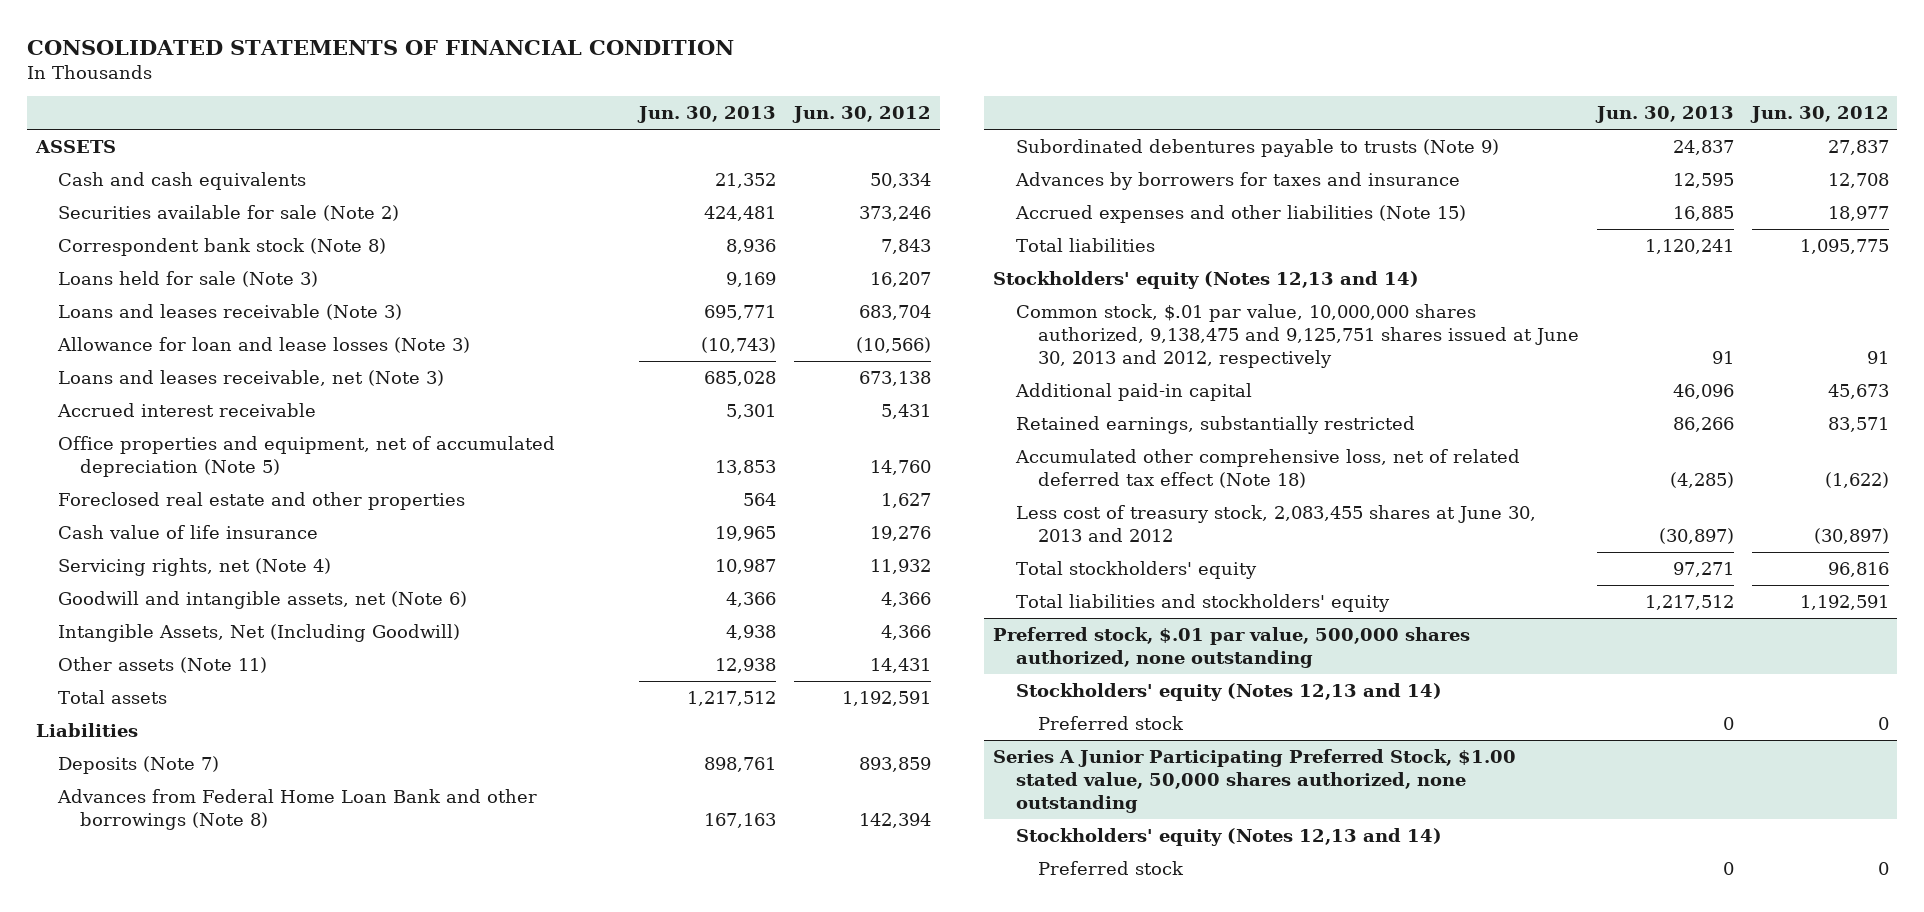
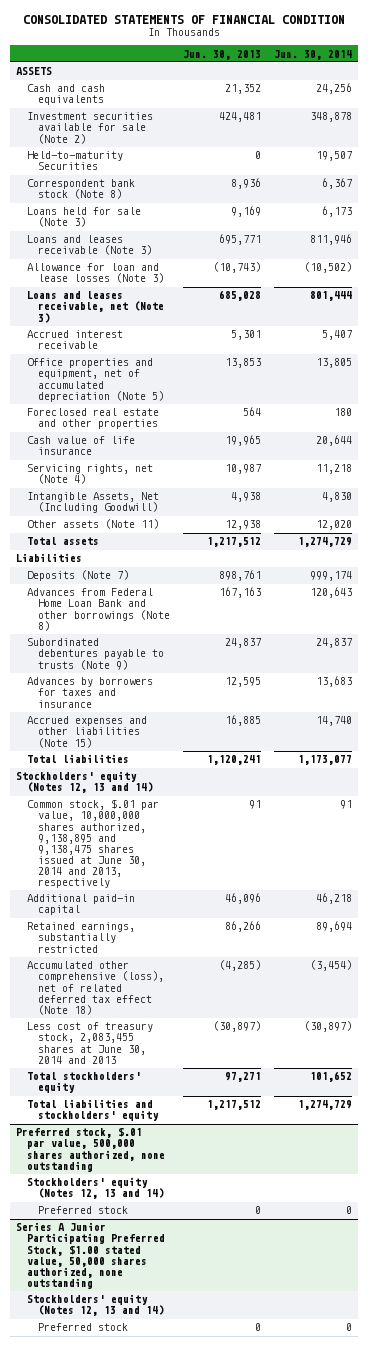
- | Jun. 30, 2013 | Jun. 30, 2012
+ | Jun. 30, 2013 | Jun. 30, 2014
- Securities available for sale (Note 2) | 424,481 | 373,246
+ Investment securities available for sale (Note 2) | 424,481 | 348,878
+ Held-to-maturity Securities | 0 | 19,507
- Goodwill and intangible assets, net (Note 6) | 4,366 | 4,366
- Stockholders' equity (Notes 12,13 and 14)
- Common stock, $.01 par value, 10,000,000 shares authorized, 9,138,475 and 9,125,751 shares issued at June 30, 2013 and 2012, respectively | 91 | 91
+ Stockholders' equity (Notes 12, 13 and 14)
+ Common stock, $.01 par value, 10,000,000 shares authorized, 9,138,895 and 9,138,475 shares issued at June 30, 2014 and 2013, respectively | 91 | 91
- Accumulated other comprehensive loss, net of related deferred tax effect (Note 18) | (4,285) | (1,622)
- Less cost of treasury stock, 2,083,455 shares at June 30, 2013 and 2012 | (30,897) | (30,897)
+ Accumulated other comprehensive (loss), net of related deferred tax effect (Note 18) | (4,285) | (3,454)
+ Less cost of treasury stock, 2,083,455 shares at June 30, 2014 and 2013 | (30,897) | (30,897)
@ Preferred stock, $.01 par value, 500,000 shares authorized, none outstanding
- Stockholders' equity (Notes 12,13 and 14)
+ Stockholders' equity (Notes 12, 13 and 14)
@ Series A Junior Participating Preferred Stock, $1.00 stated value, 50,000 shares authorized, none outstanding
- Stockholders' equity (Notes 12,13 and 14)
+ Stockholders' equity (Notes 12, 13 and 14)

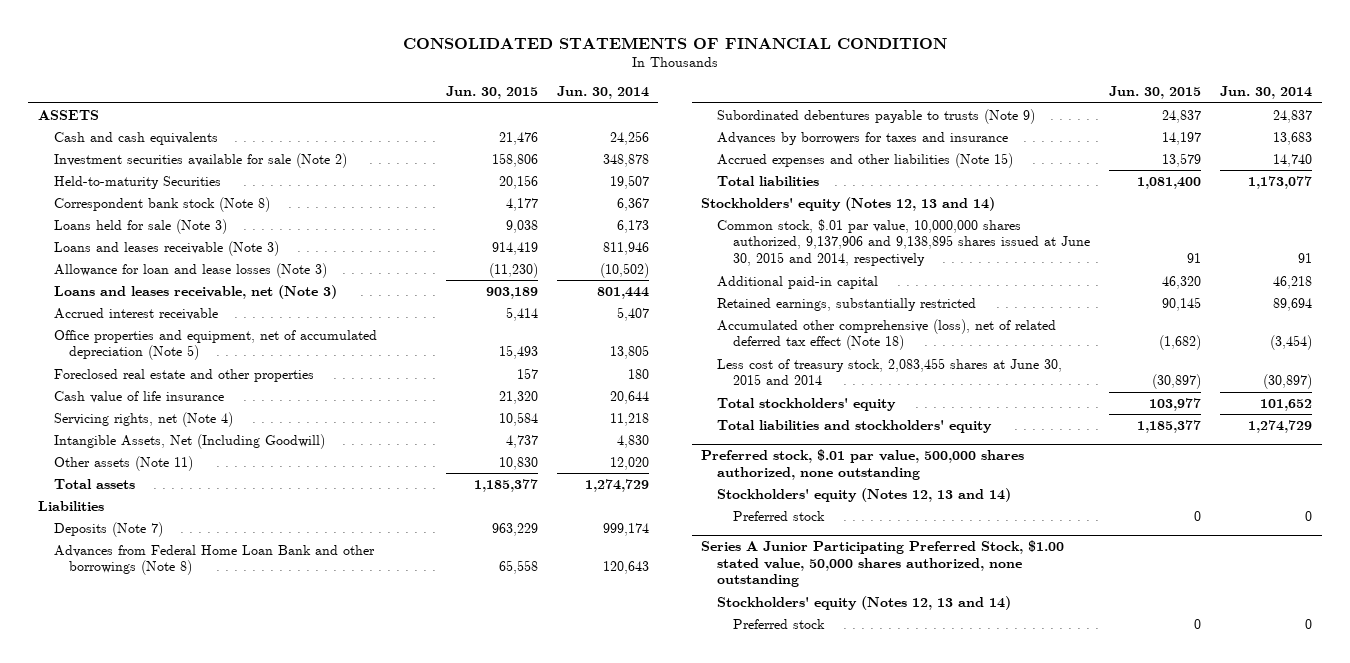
- | Jun. 30, 2013 | Jun. 30, 2014
+ | Jun. 30, 2015 | Jun. 30, 2014
- Common stock, $.01 par value, 10,000,000 shares authorized, 9,138,895 and 9,138,475 shares issued at June 30, 2014 and 2013, respectively | 91 | 91
+ Common stock, $.01 par value, 10,000,000 shares authorized, 9,137,906 and 9,138,895 shares issued at June 30, 2015 and 2014, respectively | 91 | 91
- Less cost of treasury stock, 2,083,455 shares at June 30, 2014 and 2013 | (30,897) | (30,897)
+ Less cost of treasury stock, 2,083,455 shares at June 30, 2015 and 2014 | (30,897) | (30,897)

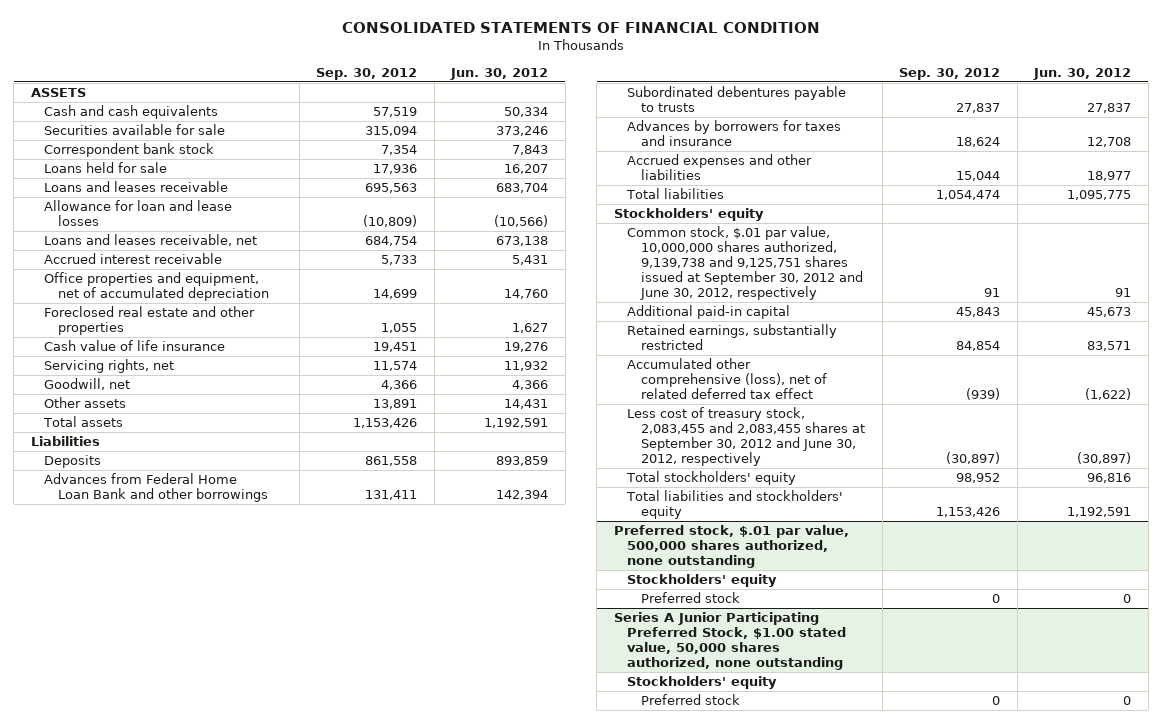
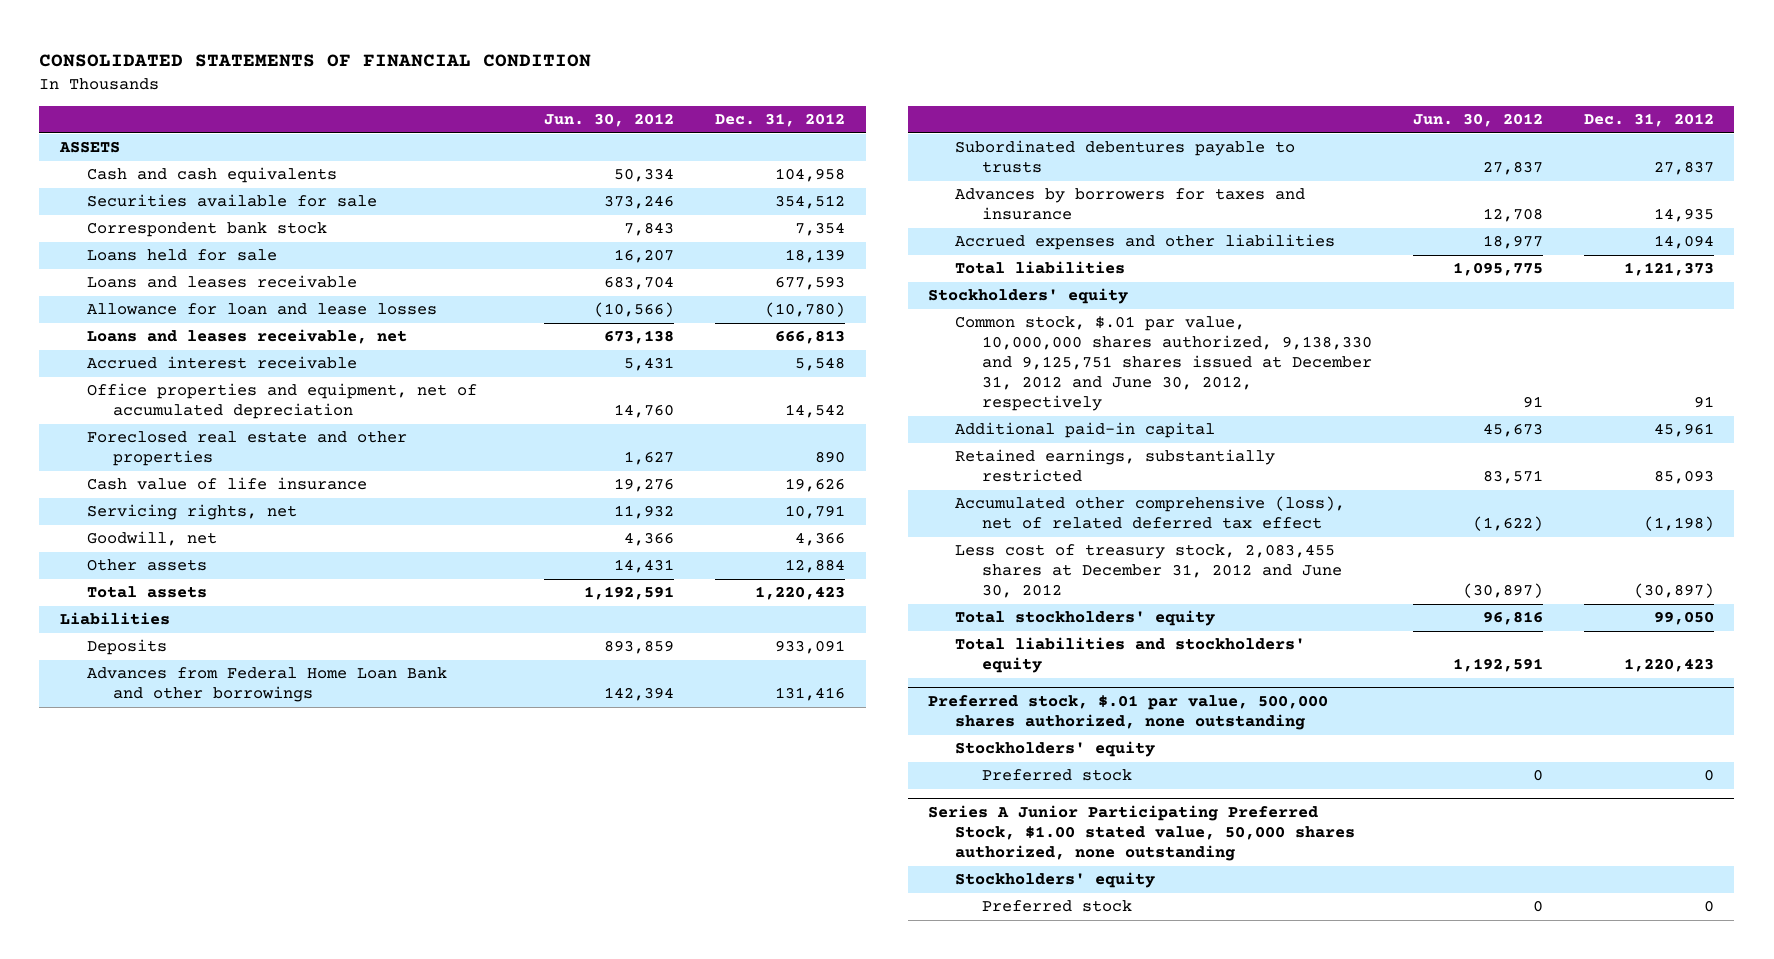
- | Sep. 30, 2012 | Jun. 30, 2012
+ | Jun. 30, 2012 | Dec. 31, 2012
- Common stock, $.01 par value, 10,000,000 shares authorized, 9,139,738 and 9,125,751 shares issued at September 30, 2012 and June 30, 2012, respectively | 91 | 91
+ Common stock, $.01 par value, 10,000,000 shares authorized, 9,138,330 and 9,125,751 shares issued at December 31, 2012 and June 30, 2012, respectively | 91 | 91
- Less cost of treasury stock, 2,083,455 and 2,083,455 shares at September 30, 2012 and June 30, 2012, respectively | (30,897) | (30,897)
+ Less cost of treasury stock, 2,083,455 shares at December 31, 2012 and June 30, 2012 | (30,897) | (30,897)

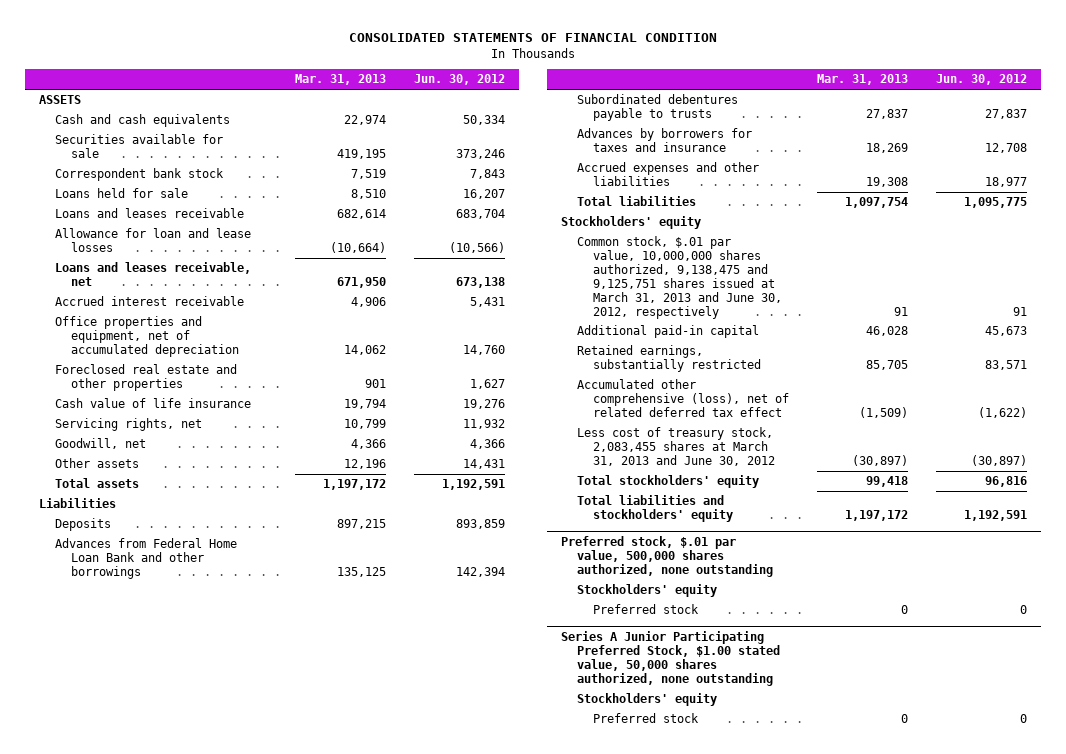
- | Jun. 30, 2012 | Dec. 31, 2012
+ | Mar. 31, 2013 | Jun. 30, 2012
- Common stock, $.01 par value, 10,000,000 shares authorized, 9,138,330 and 9,125,751 shares issued at December 31, 2012 and June 30, 2012, respectively | 91 | 91
+ Common stock, $.01 par value, 10,000,000 shares authorized, 9,138,475 and 9,125,751 shares issued at March 31, 2013 and June 30, 2012, respectively | 91 | 91
- Less cost of treasury stock, 2,083,455 shares at December 31, 2012 and June 30, 2012 | (30,897) | (30,897)
+ Less cost of treasury stock, 2,083,455 shares at March 31, 2013 and June 30, 2012 | (30,897) | (30,897)

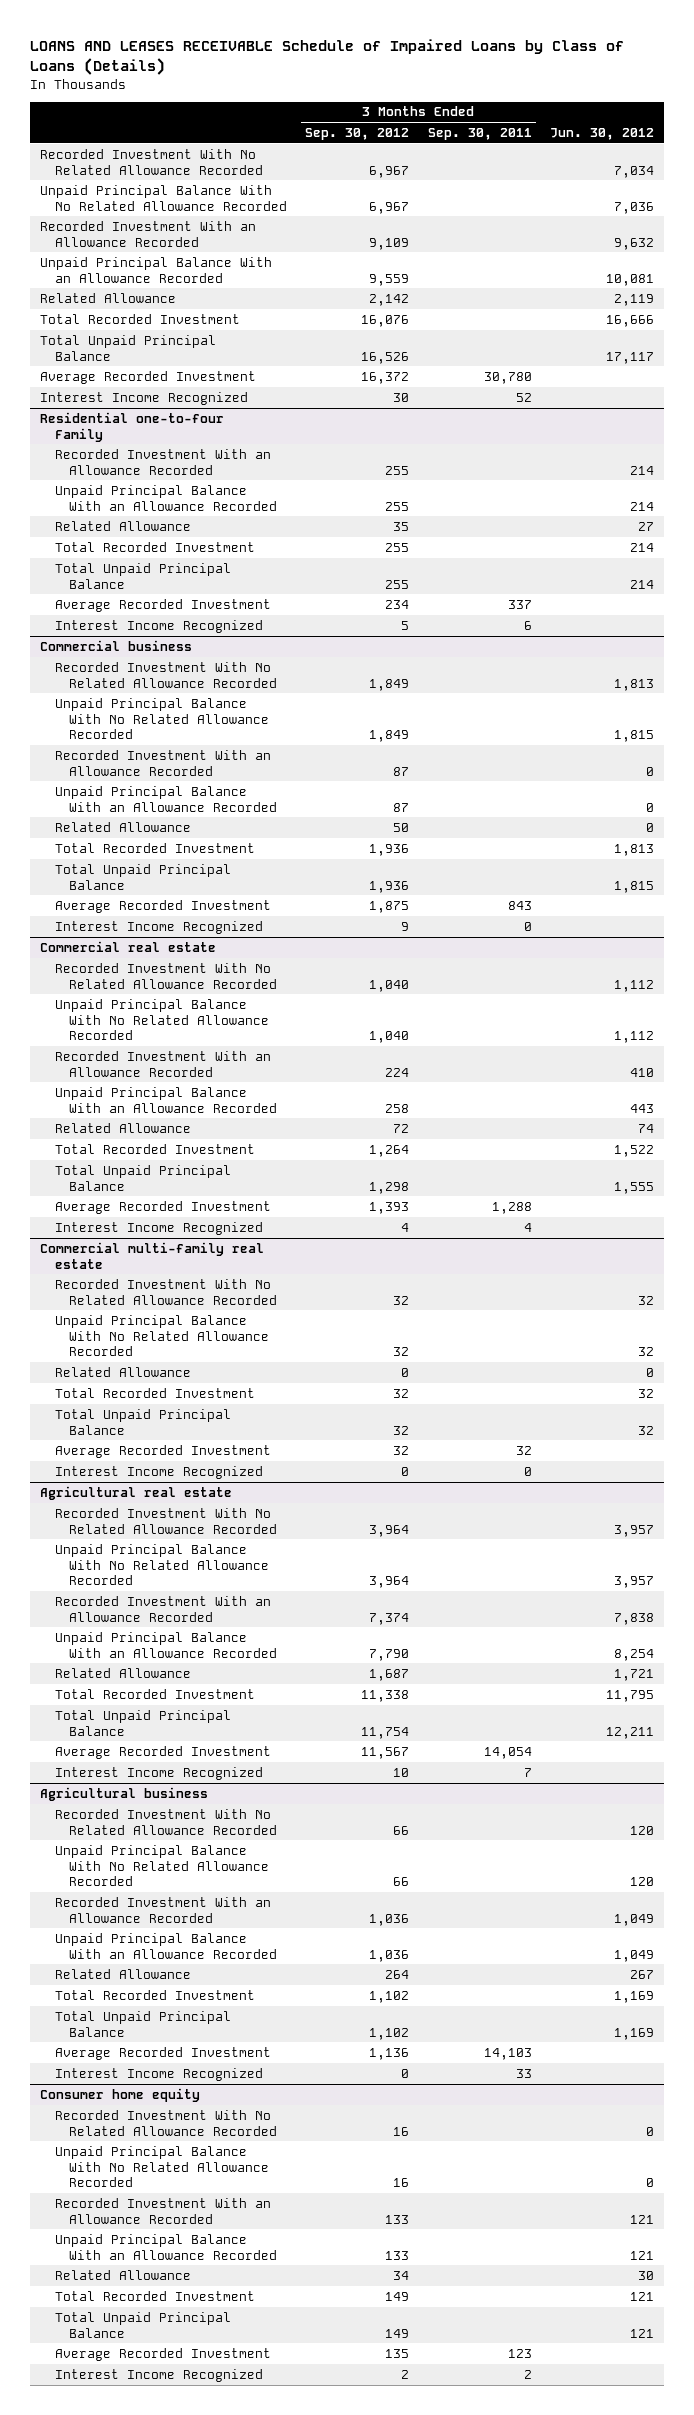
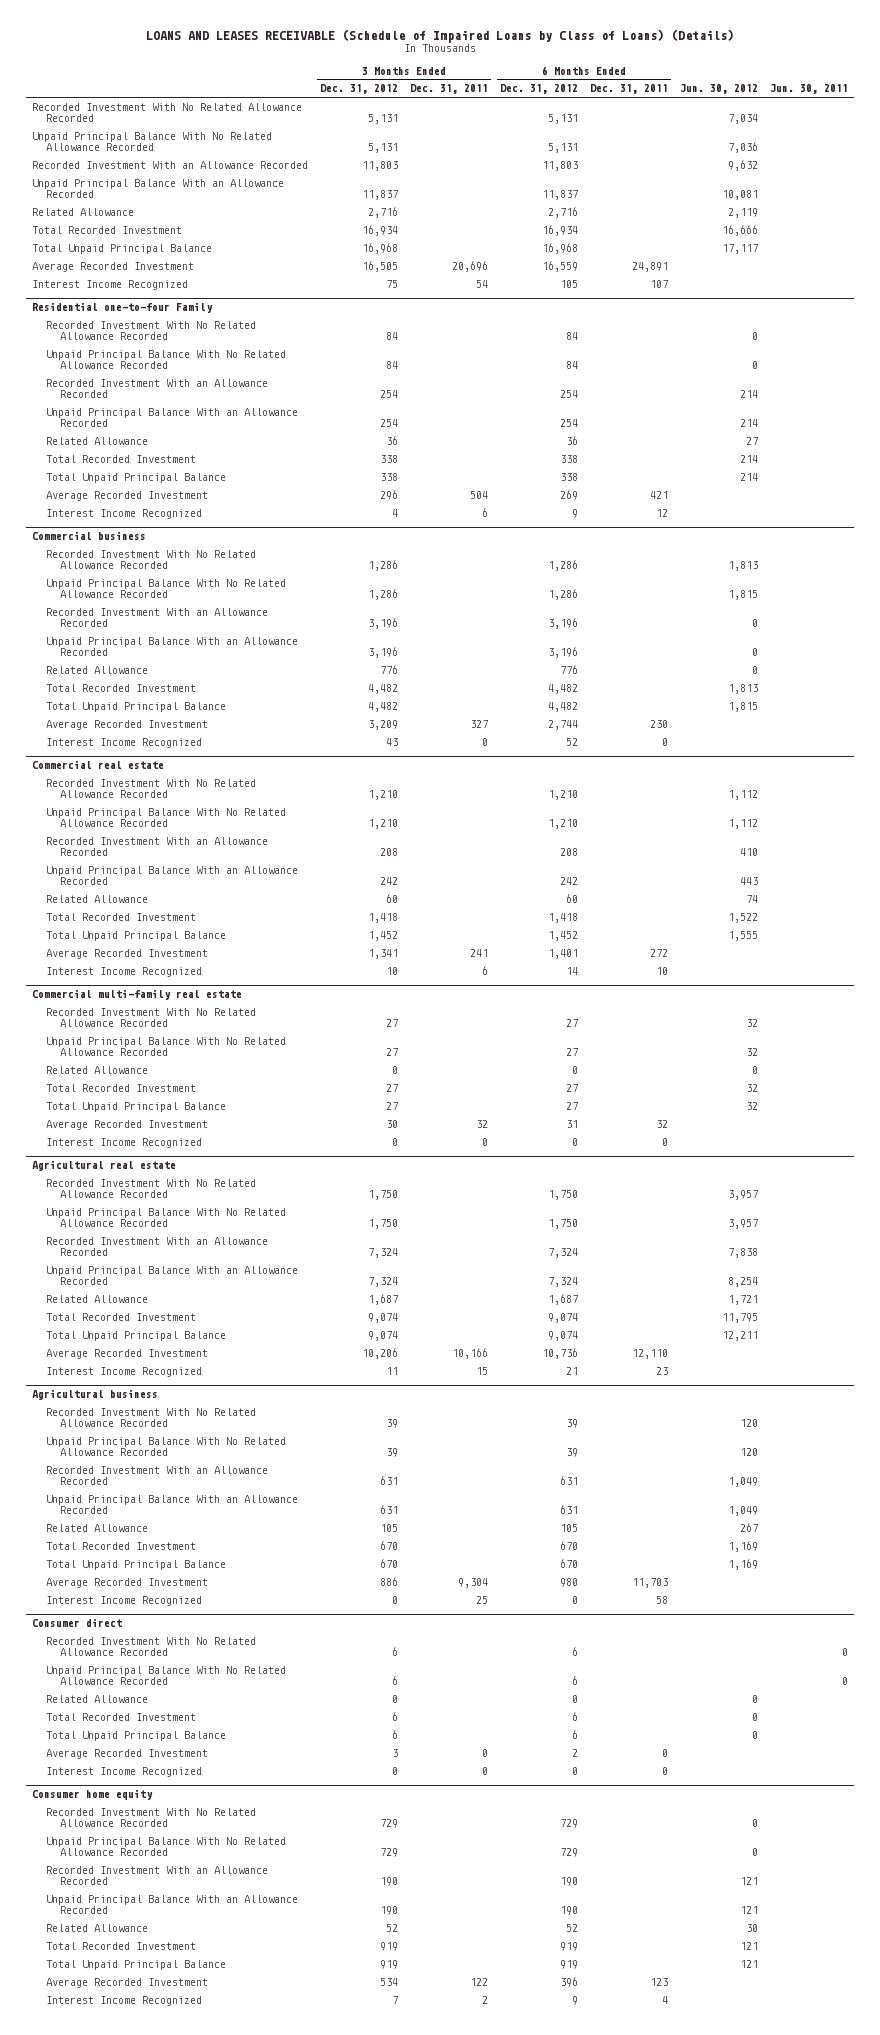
- LOANS AND LEASES RECEIVABLE Schedule of Impaired Loans by Class of Loans (Details)
+ LOANS AND LEASES RECEIVABLE (Schedule of Impaired Loans by Class of Loans) (Details)
- | 3 Months Ended Sep. 30, 2012 | 3 Months Ended Sep. 30, 2011 | Jun. 30, 2012
+ | 3 Months Ended Dec. 31, 2012 | 3 Months Ended Dec. 31, 2011 | 6 Months Ended Dec. 31, 2012 | 6 Months Ended Dec. 31, 2011 | Jun. 30, 2012 | Jun. 30, 2011
@ Residential one-to-four Family
+ Recorded Investment With No Related Allowance Recorded | 84 | | 84 | | 0 |
+ Unpaid Principal Balance With No Related Allowance Recorded | 84 | | 84 | | 0 |
+ Consumer direct
+ Recorded Investment With No Related Allowance Recorded | 6 | | 6 | | | 0
+ Unpaid Principal Balance With No Related Allowance Recorded | 6 | | 6 | | | 0
+ Related Allowance | 0 | | 0 | | 0 |
+ Total Recorded Investment | 6 | | 6 | | 0 |
+ Total Unpaid Principal Balance | 6 | | 6 | | 0 |
+ Average Recorded Investment | 3 | 0 | 2 | 0 | |
+ Interest Income Recognized | 0 | 0 | 0 | 0 | |

